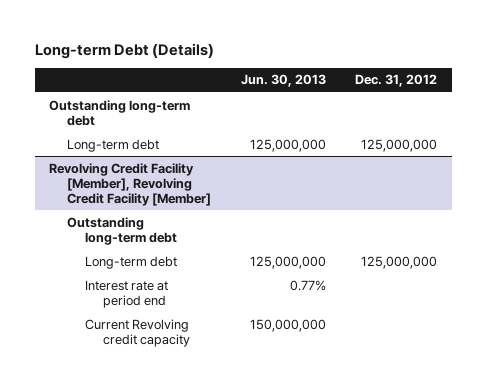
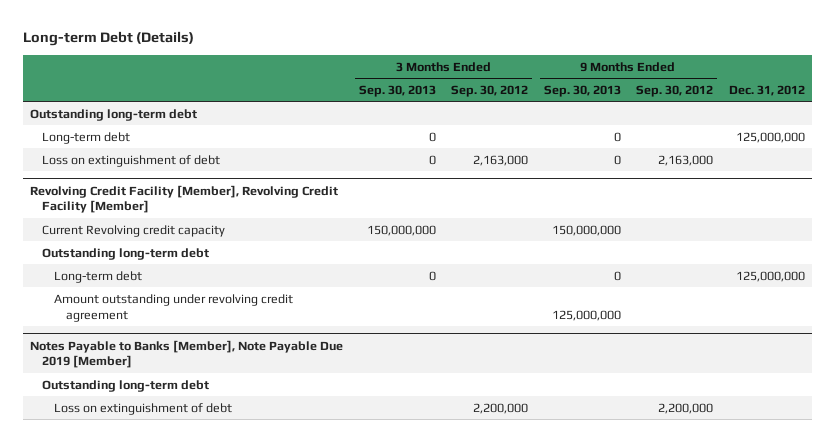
- | Jun. 30, 2013 | Dec. 31, 2012
+ | 3 Months Ended Sep. 30, 2013 | 3 Months Ended Sep. 30, 2012 | 9 Months Ended Sep. 30, 2013 | 9 Months Ended Sep. 30, 2012 | Dec. 31, 2012
+ Loss on extinguishment of debt | 0 | 2,163,000 | 0 | 2,163,000 |
@ Revolving Credit Facility [Member], Revolving Credit Facility [Member]
moved up: Current Revolving credit capacity | 150,000,000 | | 150,000,000 | |
- Interest rate at period end | 0.77% |
+ Amount outstanding under revolving credit agreement | | | 125,000,000 | |
+ Notes Payable to Banks [Member], Note Payable Due 2019 [Member]
+ Outstanding long-term debt
+ Loss on extinguishment of debt | | 2,200,000 | | 2,200,000 |

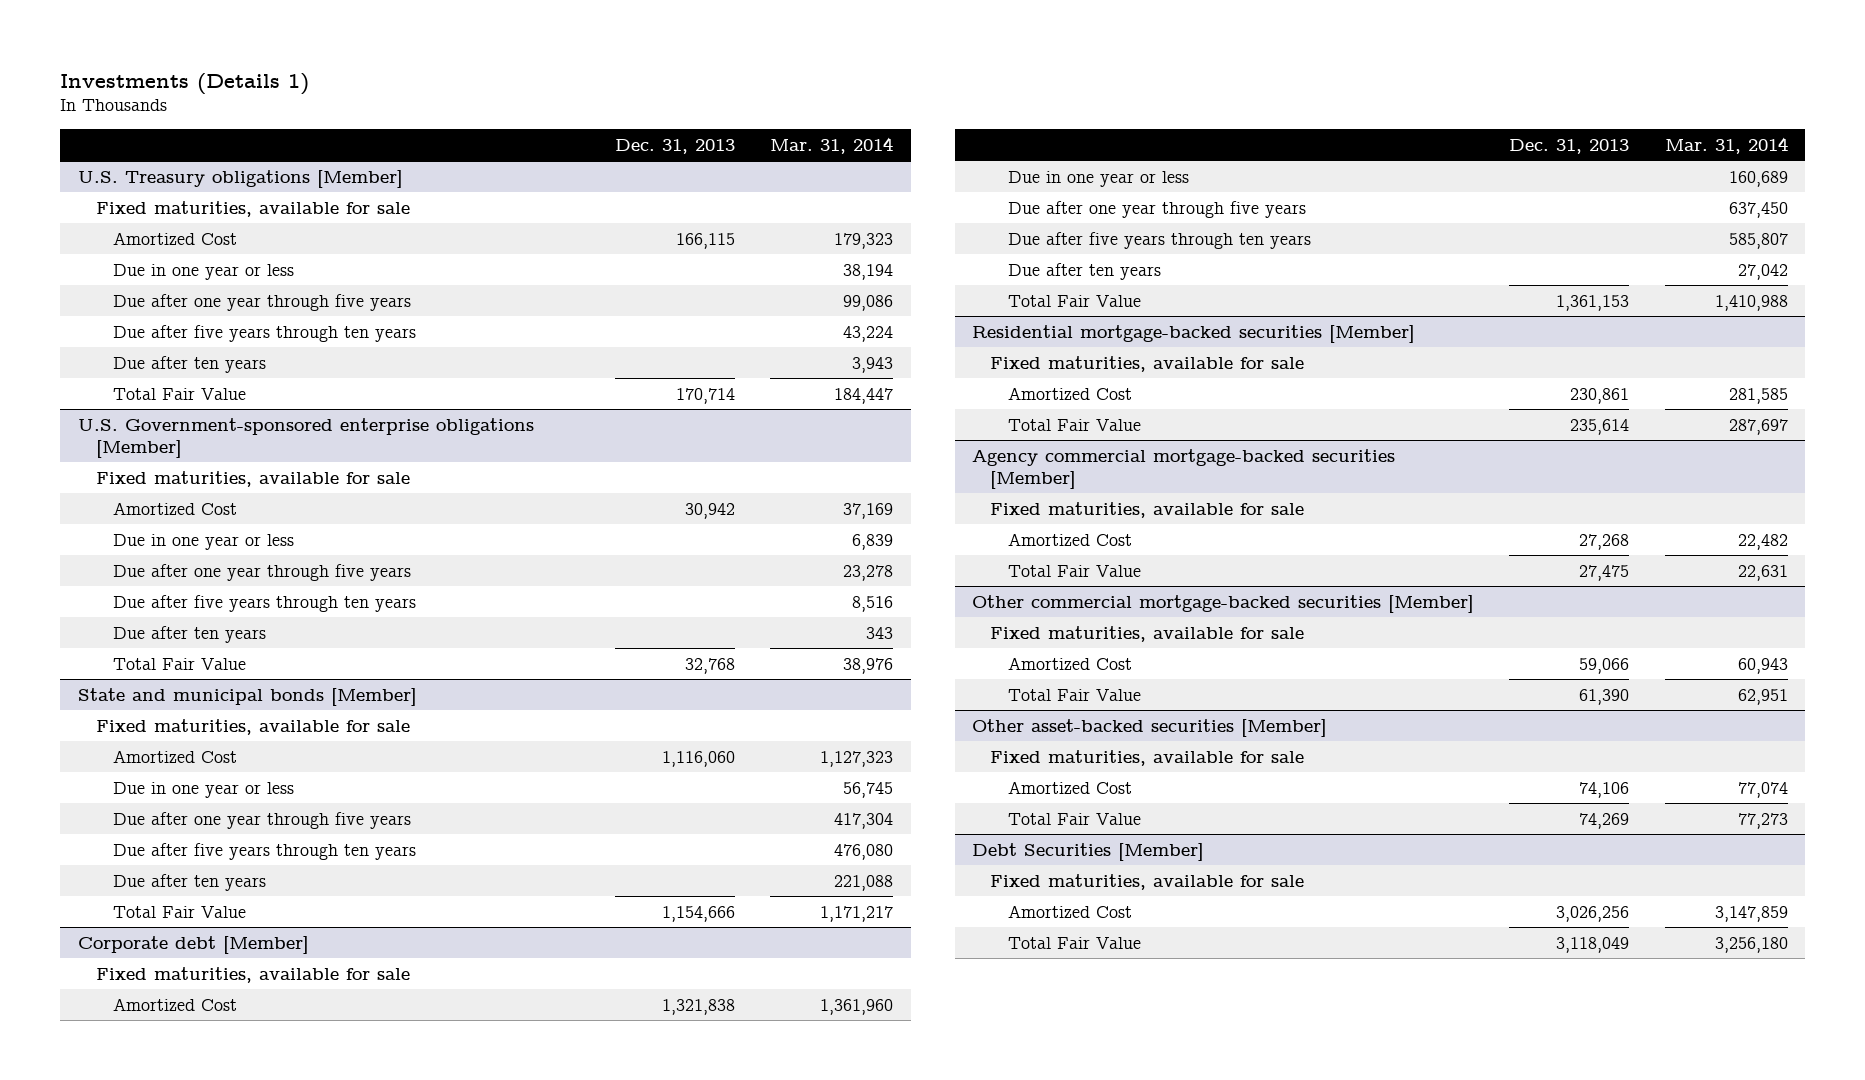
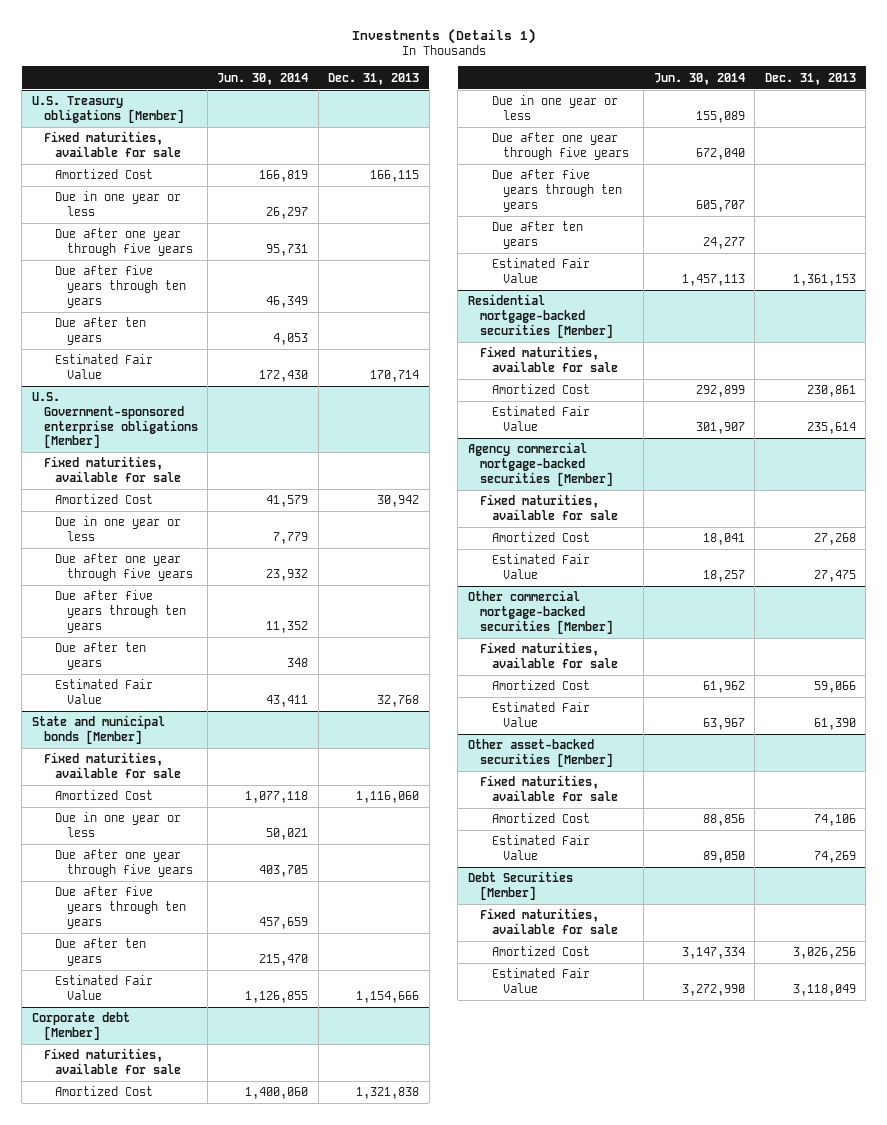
- | Dec. 31, 2013 | Mar. 31, 2014
+ | Jun. 30, 2014 | Dec. 31, 2013
@ U.S. Treasury obligations [Member]
- Total Fair Value | 170,714 | 184,447
+ Estimated Fair Value | 172,430 | 170,714
@ U.S. Government-sponsored enterprise obligations [Member]
- Total Fair Value | 32,768 | 38,976
+ Estimated Fair Value | 43,411 | 32,768
@ State and municipal bonds [Member]
- Total Fair Value | 1,154,666 | 1,171,217
+ Estimated Fair Value | 1,126,855 | 1,154,666
@ Corporate debt [Member]
- Total Fair Value | 1,361,153 | 1,410,988
+ Estimated Fair Value | 1,457,113 | 1,361,153
@ Residential mortgage-backed securities [Member]
- Total Fair Value | 235,614 | 287,697
+ Estimated Fair Value | 301,907 | 235,614
@ Agency commercial mortgage-backed securities [Member]
- Total Fair Value | 27,475 | 22,631
+ Estimated Fair Value | 18,257 | 27,475
@ Other commercial mortgage-backed securities [Member]
- Total Fair Value | 61,390 | 62,951
+ Estimated Fair Value | 63,967 | 61,390
@ Other asset-backed securities [Member]
- Total Fair Value | 74,269 | 77,273
+ Estimated Fair Value | 89,050 | 74,269
@ Debt Securities [Member]
- Total Fair Value | 3,118,049 | 3,256,180
+ Estimated Fair Value | 3,272,990 | 3,118,049

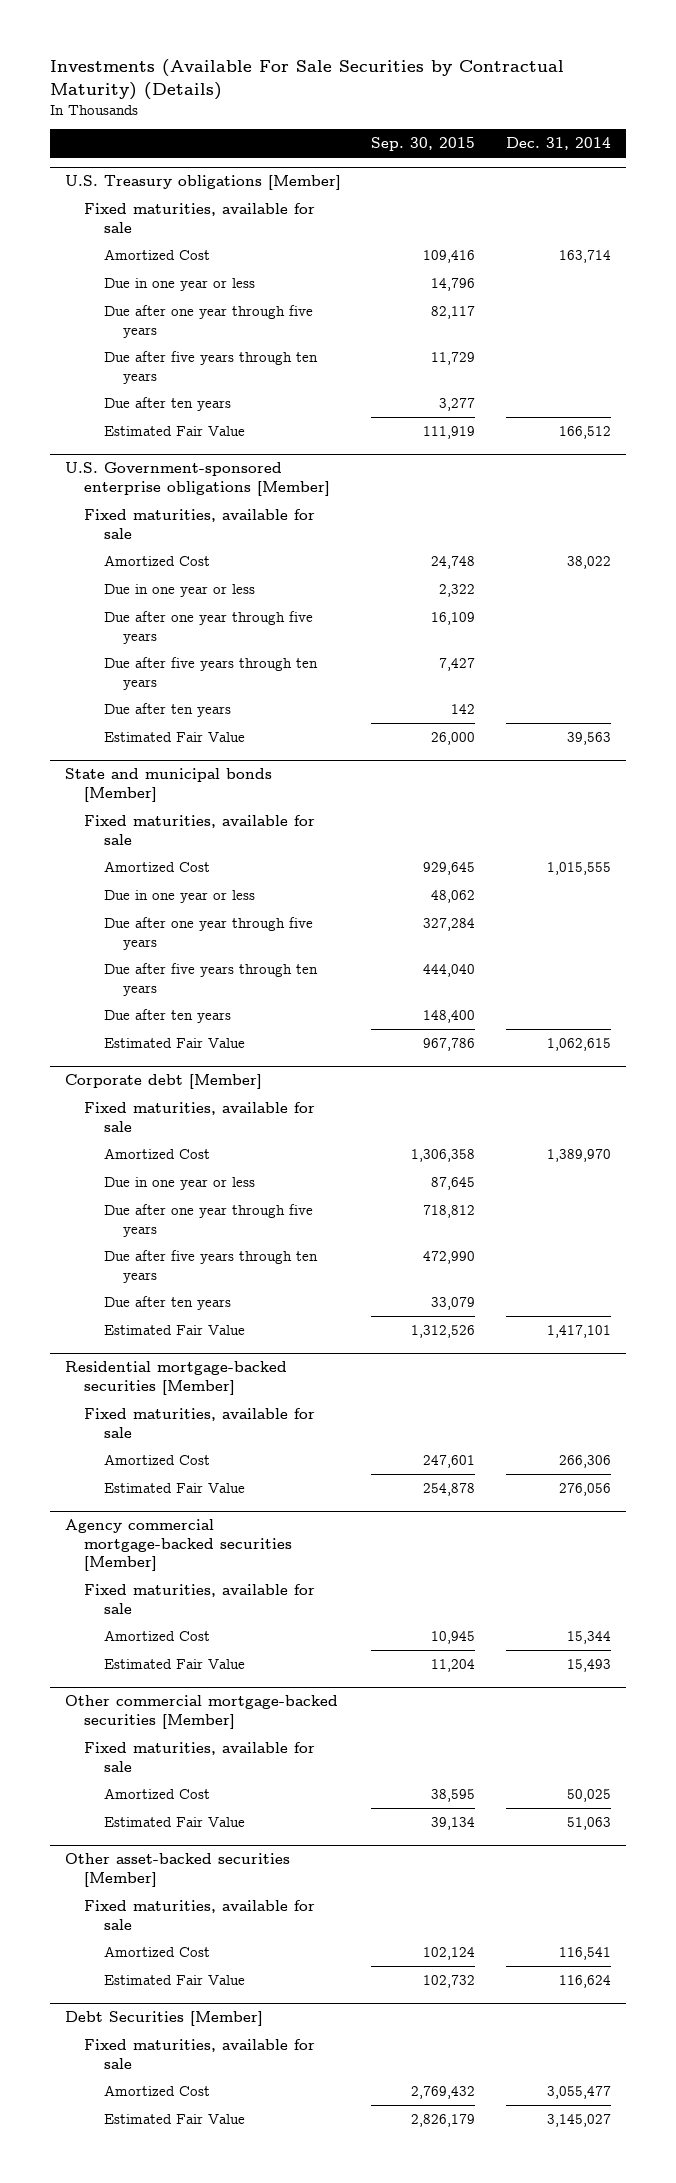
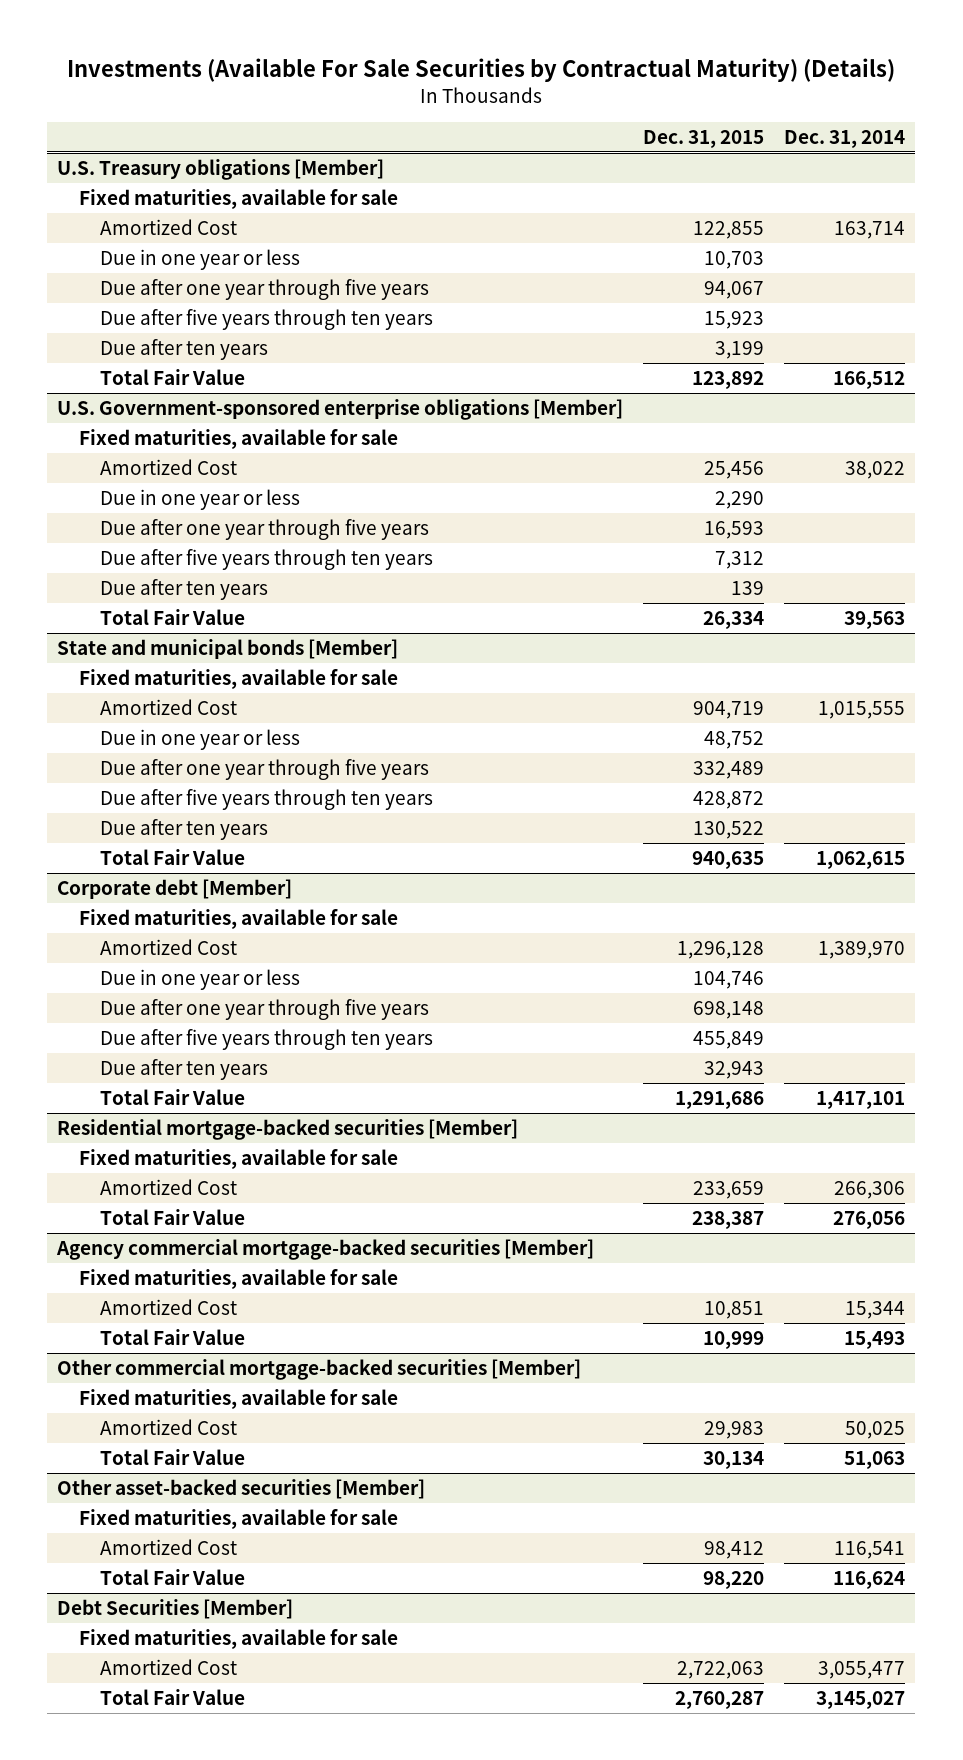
- | Sep. 30, 2015 | Dec. 31, 2014
+ | Dec. 31, 2015 | Dec. 31, 2014
@ U.S. Treasury obligations [Member]
- Estimated Fair Value | 111,919 | 166,512
+ Total Fair Value | 123,892 | 166,512
@ U.S. Government-sponsored enterprise obligations [Member]
- Estimated Fair Value | 26,000 | 39,563
+ Total Fair Value | 26,334 | 39,563
@ State and municipal bonds [Member]
- Estimated Fair Value | 967,786 | 1,062,615
+ Total Fair Value | 940,635 | 1,062,615
@ Corporate debt [Member]
- Estimated Fair Value | 1,312,526 | 1,417,101
+ Total Fair Value | 1,291,686 | 1,417,101
@ Residential mortgage-backed securities [Member]
- Estimated Fair Value | 254,878 | 276,056
+ Total Fair Value | 238,387 | 276,056
@ Agency commercial mortgage-backed securities [Member]
- Estimated Fair Value | 11,204 | 15,493
+ Total Fair Value | 10,999 | 15,493
@ Other commercial mortgage-backed securities [Member]
- Estimated Fair Value | 39,134 | 51,063
+ Total Fair Value | 30,134 | 51,063
@ Other asset-backed securities [Member]
- Estimated Fair Value | 102,732 | 116,624
+ Total Fair Value | 98,220 | 116,624
@ Debt Securities [Member]
- Estimated Fair Value | 2,826,179 | 3,145,027
+ Total Fair Value | 2,760,287 | 3,145,027

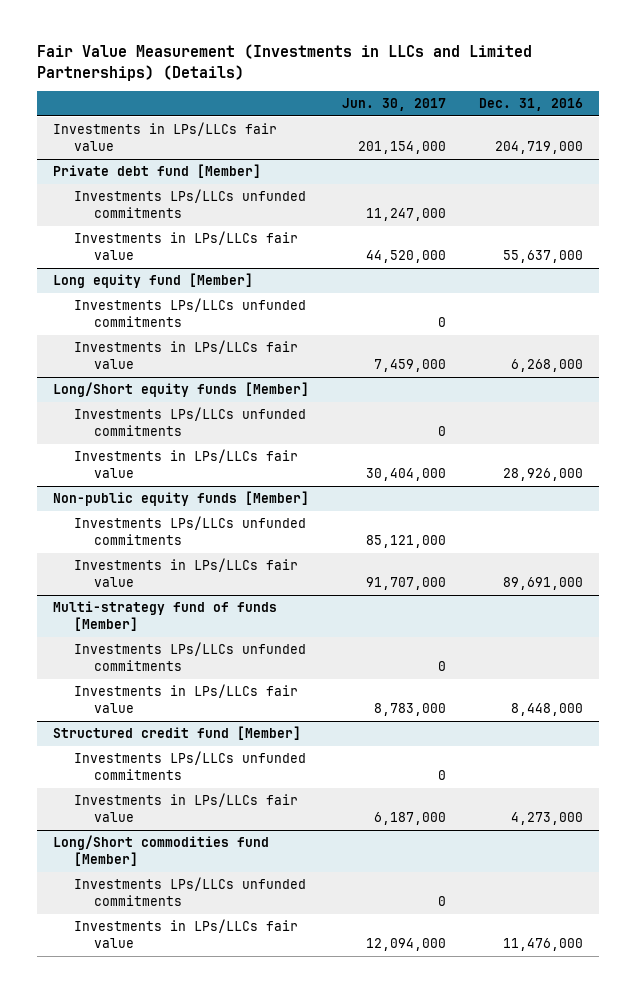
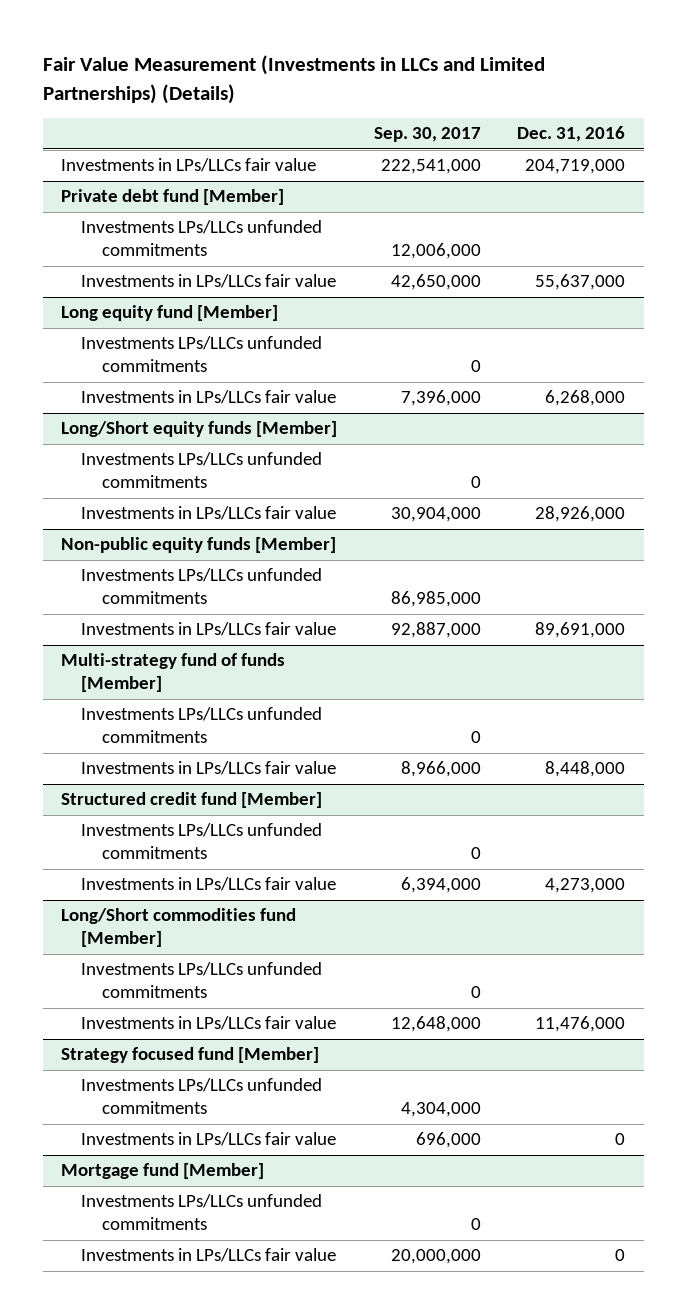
- | Jun. 30, 2017 | Dec. 31, 2016
+ | Sep. 30, 2017 | Dec. 31, 2016
+ Strategy focused fund [Member]
+ Investments LPs/LLCs unfunded commitments | 4,304,000 |
+ Investments in LPs/LLCs fair value | 696,000 | 0
+ Mortgage fund [Member]
+ Investments LPs/LLCs unfunded commitments | 0 |
+ Investments in LPs/LLCs fair value | 20,000,000 | 0

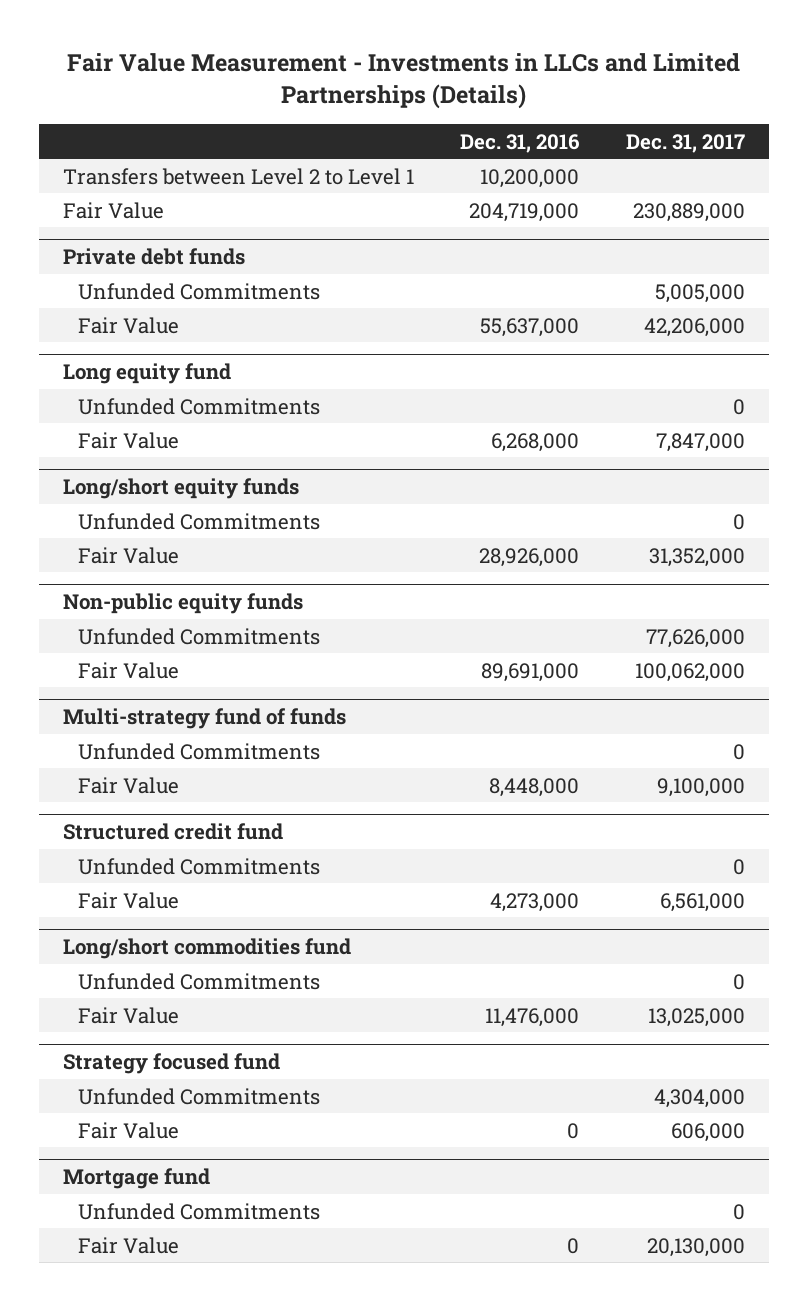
- Fair Value Measurement (Investments in LLCs and Limited Partnerships) (Details)
+ Fair Value Measurement - Investments in LLCs and Limited Partnerships (Details)
- | Sep. 30, 2017 | Dec. 31, 2016
+ | Dec. 31, 2016 | Dec. 31, 2017
- Investments in LPs/LLCs fair value | 222,541,000 | 204,719,000
- Private debt fund [Member]
- Investments LPs/LLCs unfunded commitments | 12,006,000 |
- Investments in LPs/LLCs fair value | 42,650,000 | 55,637,000
- Long equity fund [Member]
- Investments LPs/LLCs unfunded commitments | 0 |
- Investments in LPs/LLCs fair value | 7,396,000 | 6,268,000
- Long/Short equity funds [Member]
- Investments LPs/LLCs unfunded commitments | 0 |
- Investments in LPs/LLCs fair value | 30,904,000 | 28,926,000
- Non-public equity funds [Member]
- Investments LPs/LLCs unfunded commitments | 86,985,000 |
- Investments in LPs/LLCs fair value | 92,887,000 | 89,691,000
- Multi-strategy fund of funds [Member]
- Investments LPs/LLCs unfunded commitments | 0 |
- Investments in LPs/LLCs fair value | 8,966,000 | 8,448,000
- Structured credit fund [Member]
- Investments LPs/LLCs unfunded commitments | 0 |
- Investments in LPs/LLCs fair value | 6,394,000 | 4,273,000
- Long/Short commodities fund [Member]
- Investments LPs/LLCs unfunded commitments | 0 |
- Investments in LPs/LLCs fair value | 12,648,000 | 11,476,000
- Strategy focused fund [Member]
- Investments LPs/LLCs unfunded commitments | 4,304,000 |
- Investments in LPs/LLCs fair value | 696,000 | 0
- Mortgage fund [Member]
- Investments LPs/LLCs unfunded commitments | 0 |
- Investments in LPs/LLCs fair value | 20,000,000 | 0
+ Transfers between Level 2 to Level 1 | 10,200,000 |
+ Fair Value | 204,719,000 | 230,889,000
+ Private debt funds
+ Unfunded Commitments | | 5,005,000
+ Fair Value | 55,637,000 | 42,206,000
+ Long equity fund
+ Unfunded Commitments | | 0
+ Fair Value | 6,268,000 | 7,847,000
+ Long/short equity funds
+ Unfunded Commitments | | 0
+ Fair Value | 28,926,000 | 31,352,000
+ Non-public equity funds
+ Unfunded Commitments | | 77,626,000
+ Fair Value | 89,691,000 | 100,062,000
+ Multi-strategy fund of funds
+ Unfunded Commitments | | 0
+ Fair Value | 8,448,000 | 9,100,000
+ Structured credit fund
+ Unfunded Commitments | | 0
+ Fair Value | 4,273,000 | 6,561,000
+ Long/short commodities fund
+ Unfunded Commitments | | 0
+ Fair Value | 11,476,000 | 13,025,000
+ Strategy focused fund
+ Unfunded Commitments | | 4,304,000
+ Fair Value | 0 | 606,000
+ Mortgage fund
+ Unfunded Commitments | | 0
+ Fair Value | 0 | 20,130,000

